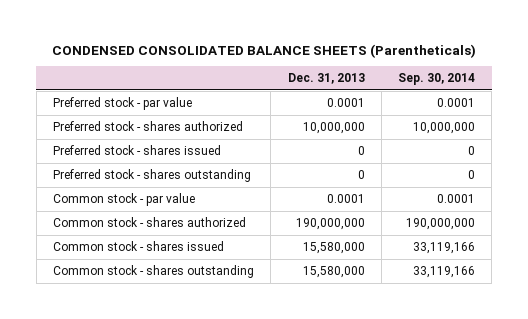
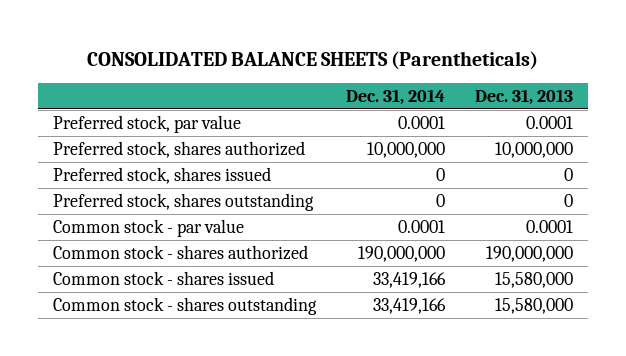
- CONDENSED CONSOLIDATED BALANCE SHEETS (Parentheticals)
+ CONSOLIDATED BALANCE SHEETS (Parentheticals)
- | Dec. 31, 2013 | Sep. 30, 2014
+ | Dec. 31, 2014 | Dec. 31, 2013
- Preferred stock - par value | 0.0001 | 0.0001
- Preferred stock - shares authorized | 10,000,000 | 10,000,000
- Preferred stock - shares issued | 0 | 0
- Preferred stock - shares outstanding | 0 | 0
+ Preferred stock, par value | 0.0001 | 0.0001
+ Preferred stock, shares authorized | 10,000,000 | 10,000,000
+ Preferred stock, shares issued | 0 | 0
+ Preferred stock, shares outstanding | 0 | 0

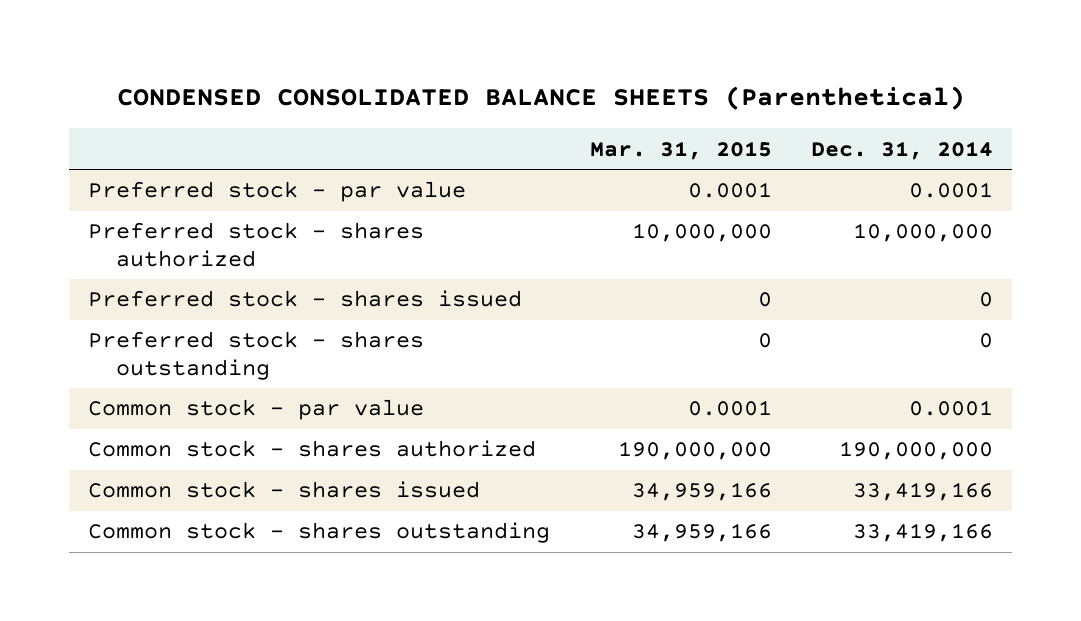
- CONSOLIDATED BALANCE SHEETS (Parentheticals)
+ CONDENSED CONSOLIDATED BALANCE SHEETS (Parenthetical)
- | Dec. 31, 2014 | Dec. 31, 2013
+ | Mar. 31, 2015 | Dec. 31, 2014
- Preferred stock, par value | 0.0001 | 0.0001
- Preferred stock, shares authorized | 10,000,000 | 10,000,000
- Preferred stock, shares issued | 0 | 0
- Preferred stock, shares outstanding | 0 | 0
+ Preferred stock - par value | 0.0001 | 0.0001
+ Preferred stock - shares authorized | 10,000,000 | 10,000,000
+ Preferred stock - shares issued | 0 | 0
+ Preferred stock - shares outstanding | 0 | 0

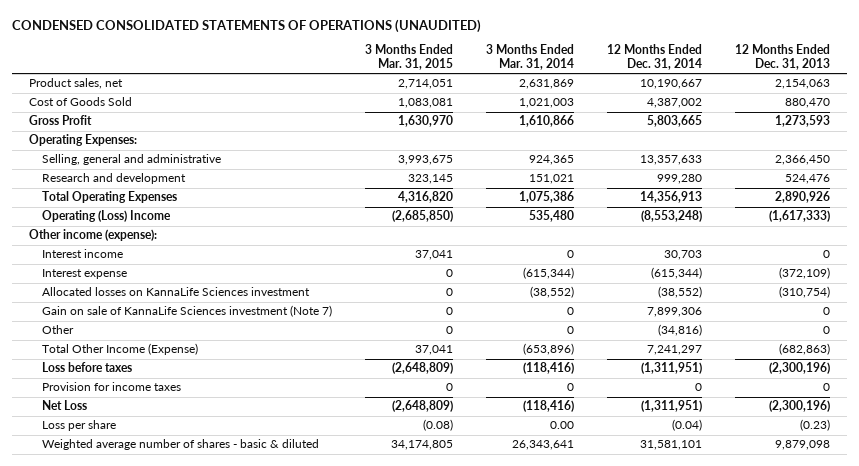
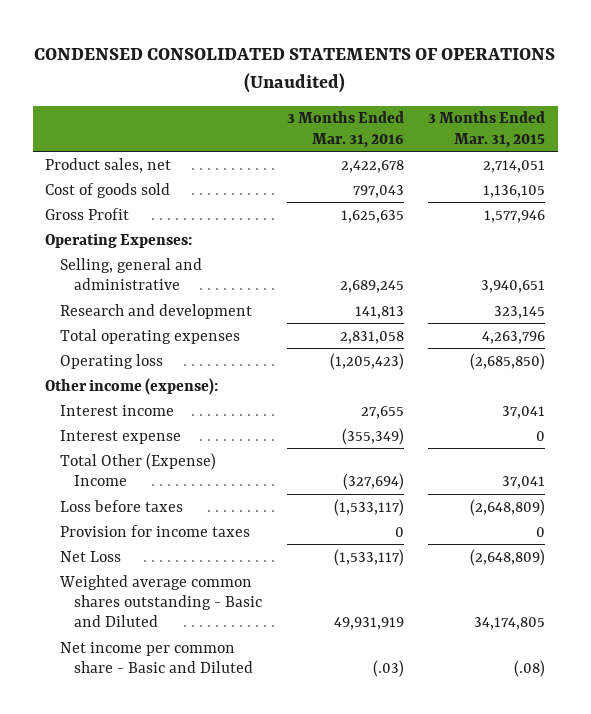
- CONDENSED CONSOLIDATED STATEMENTS OF OPERATIONS (UNAUDITED)
+ CONDENSED CONSOLIDATED STATEMENTS OF OPERATIONS (Unaudited)
- | 3 Months Ended Mar. 31, 2015 | 3 Months Ended Mar. 31, 2014 | 12 Months Ended Dec. 31, 2014 | 12 Months Ended Dec. 31, 2013
+ | 3 Months Ended Mar. 31, 2016 | 3 Months Ended Mar. 31, 2015
- Cost of Goods Sold | 1,083,081 | 1,021,003 | 4,387,002 | 880,470
- Gross Profit | 1,630,970 | 1,610,866 | 5,803,665 | 1,273,593
+ Cost of goods sold | 797,043 | 1,136,105
+ Gross Profit | 1,625,635 | 1,577,946
- Selling, general and administrative | 3,993,675 | 924,365 | 13,357,633 | 2,366,450
+ Selling, general and administrative | 2,689,245 | 3,940,651
- Total Operating Expenses | 4,316,820 | 1,075,386 | 14,356,913 | 2,890,926
- Operating (Loss) Income | (2,685,850) | 535,480 | (8,553,248) | (1,617,333)
+ Total operating expenses | 2,831,058 | 4,263,796
+ Operating loss | (1,205,423) | (2,685,850)
- Allocated losses on KannaLife Sciences investment | 0 | (38,552) | (38,552) | (310,754)
- Gain on sale of KannaLife Sciences investment (Note 7) | 0 | 0 | 7,899,306 | 0
- Other | 0 | 0 | (34,816) | 0
- Total Other Income (Expense) | 37,041 | (653,896) | 7,241,297 | (682,863)
+ Total Other (Expense) Income | (327,694) | 37,041
- Loss per share | (0.08) | 0.00 | (0.04) | (0.23)
- Weighted average number of shares - basic & diluted | 34,174,805 | 26,343,641 | 31,581,101 | 9,879,098
+ Weighted average common shares outstanding - Basic and Diluted | 49,931,919 | 34,174,805
+ Net income per common share - Basic and Diluted | (.03) | (.08)

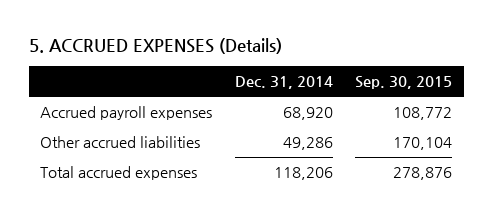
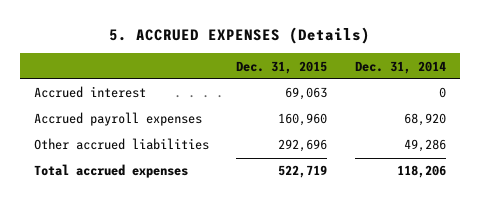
- | Dec. 31, 2014 | Sep. 30, 2015
+ | Dec. 31, 2015 | Dec. 31, 2014
+ Accrued interest | 69,063 | 0

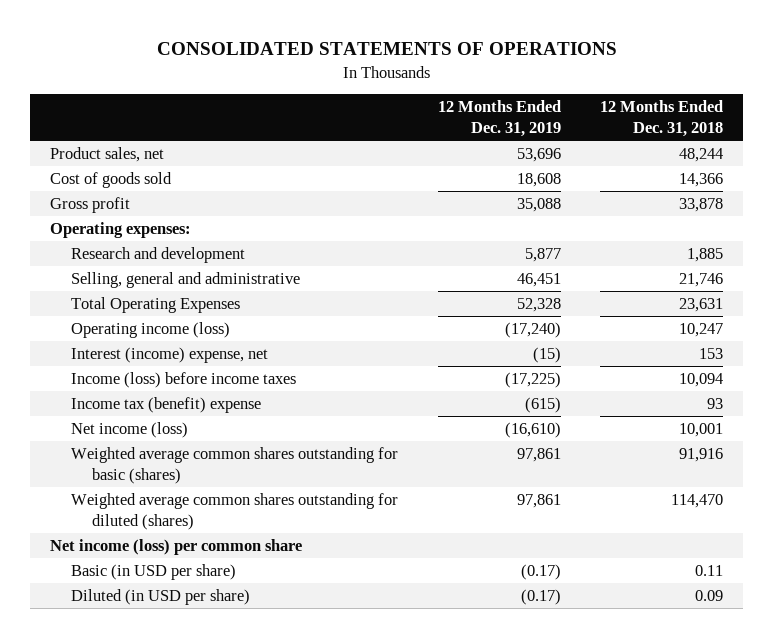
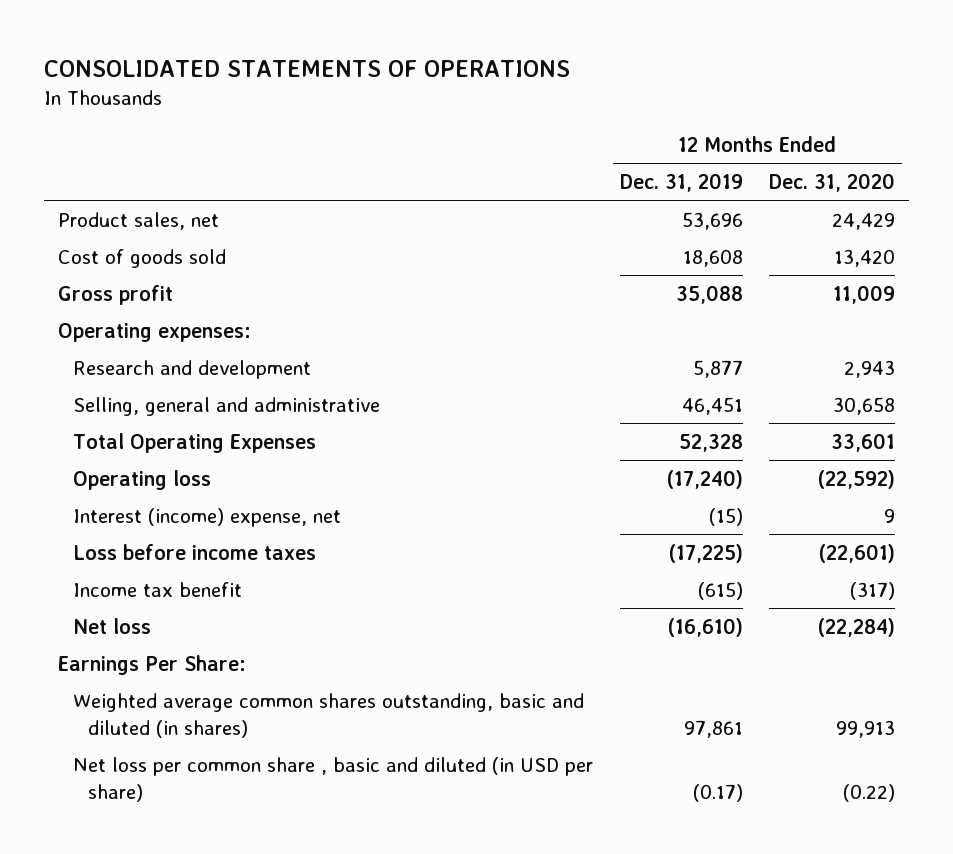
- | 12 Months Ended Dec. 31, 2019 | 12 Months Ended Dec. 31, 2018
+ | 12 Months Ended Dec. 31, 2019 | 12 Months Ended Dec. 31, 2020
- Operating income (loss) | (17,240) | 10,247
+ Operating loss | (17,240) | (22,592)
- Income (loss) before income taxes | (17,225) | 10,094
- Income tax (benefit) expense | (615) | 93
- Net income (loss) | (16,610) | 10,001
- Weighted average common shares outstanding for basic (shares) | 97,861 | 91,916
- Weighted average common shares outstanding for diluted (shares) | 97,861 | 114,470
- Net income (loss) per common share
- Basic (in USD per share) | (0.17) | 0.11
- Diluted (in USD per share) | (0.17) | 0.09
+ Loss before income taxes | (17,225) | (22,601)
+ Income tax benefit | (615) | (317)
+ Net loss | (16,610) | (22,284)
+ Earnings Per Share:
+ Weighted average common shares outstanding, basic and diluted (in shares) | 97,861 | 99,913
+ Net loss per common share , basic and diluted (in USD per share) | (0.17) | (0.22)

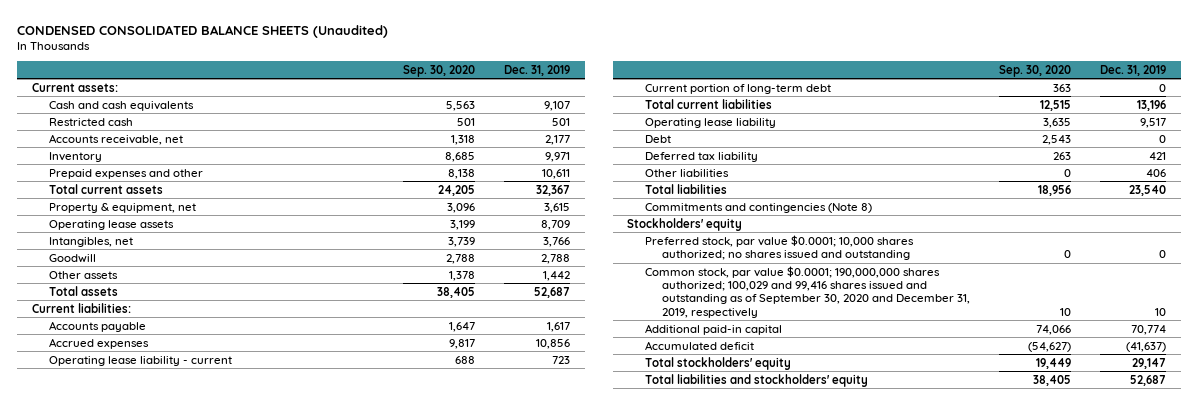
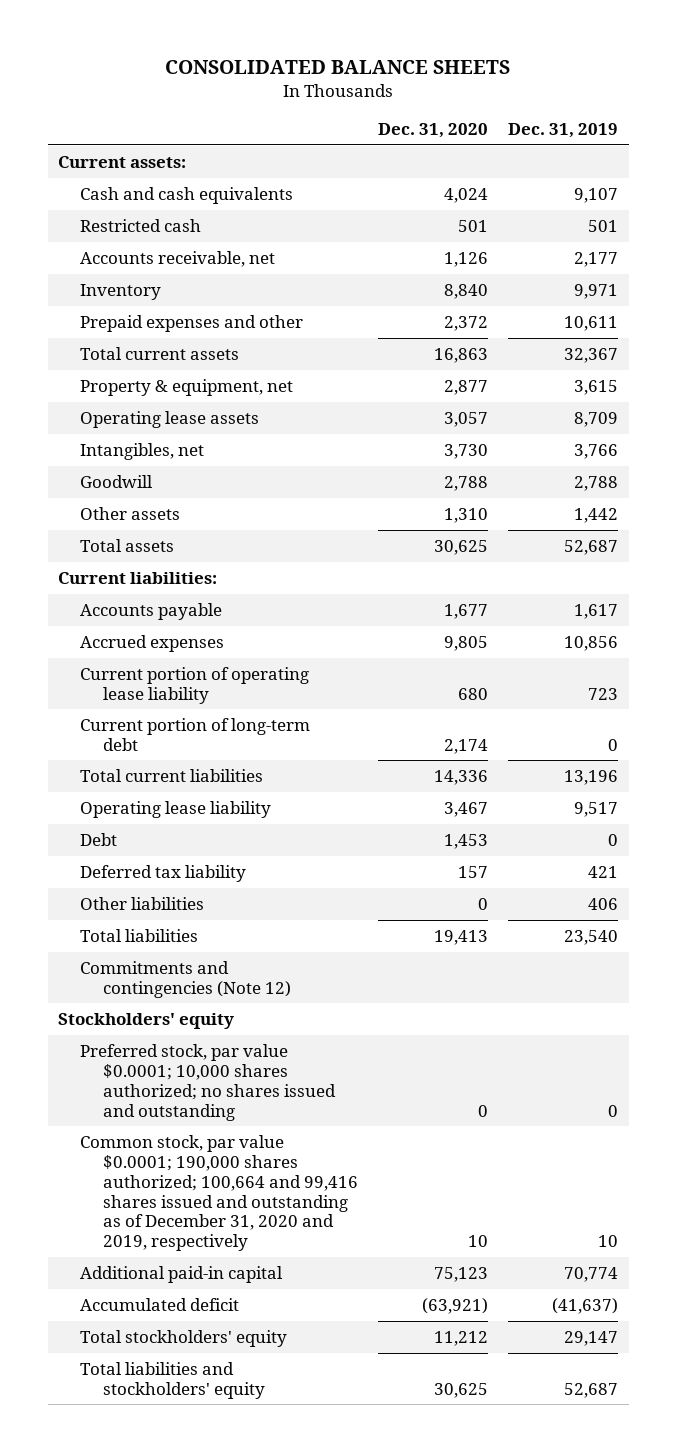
- CONDENSED CONSOLIDATED BALANCE SHEETS (Unaudited)
+ CONSOLIDATED BALANCE SHEETS
- | Sep. 30, 2020 | Dec. 31, 2019
+ | Dec. 31, 2020 | Dec. 31, 2019
- Operating lease liability - current | 688 | 723
+ Current portion of operating lease liability | 680 | 723
- Commitments and contingencies (Note 8)
+ Commitments and contingencies (Note 12)
- Common stock, par value $0.0001; 190,000,000 shares authorized; 100,029 and 99,416 shares issued and outstanding as of September 30, 2020 and December 31, 2019, respectively | 10 | 10
+ Common stock, par value $0.0001; 190,000 shares authorized; 100,664 and 99,416 shares issued and outstanding as of December 31, 2020 and 2019, respectively | 10 | 10

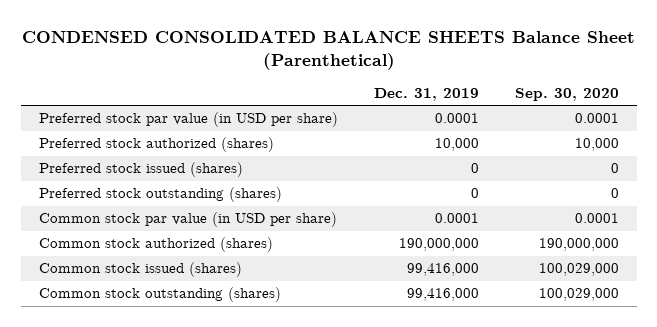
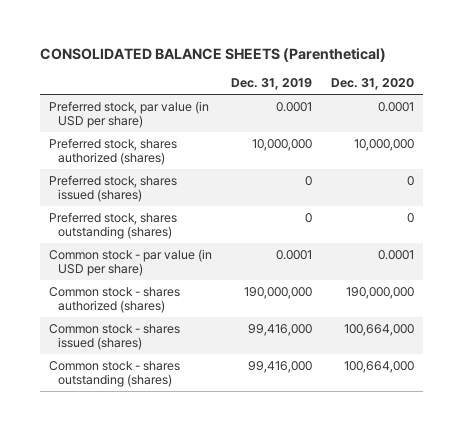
- CONDENSED CONSOLIDATED BALANCE SHEETS Balance Sheet (Parenthetical)
+ CONSOLIDATED BALANCE SHEETS (Parenthetical)
- | Dec. 31, 2019 | Sep. 30, 2020
+ | Dec. 31, 2019 | Dec. 31, 2020
- Preferred stock par value (in USD per share) | 0.0001 | 0.0001
- Preferred stock authorized (shares) | 10,000 | 10,000
- Preferred stock issued (shares) | 0 | 0
- Preferred stock outstanding (shares) | 0 | 0
- Common stock par value (in USD per share) | 0.0001 | 0.0001
- Common stock authorized (shares) | 190,000,000 | 190,000,000
- Common stock issued (shares) | 99,416,000 | 100,029,000
- Common stock outstanding (shares) | 99,416,000 | 100,029,000
+ Preferred stock, par value (in USD per share) | 0.0001 | 0.0001
+ Preferred stock, shares authorized (shares) | 10,000,000 | 10,000,000
+ Preferred stock, shares issued (shares) | 0 | 0
+ Preferred stock, shares outstanding (shares) | 0 | 0
+ Common stock - par value (in USD per share) | 0.0001 | 0.0001
+ Common stock - shares authorized (shares) | 190,000,000 | 190,000,000
+ Common stock - shares issued (shares) | 99,416,000 | 100,664,000
+ Common stock - shares outstanding (shares) | 99,416,000 | 100,664,000

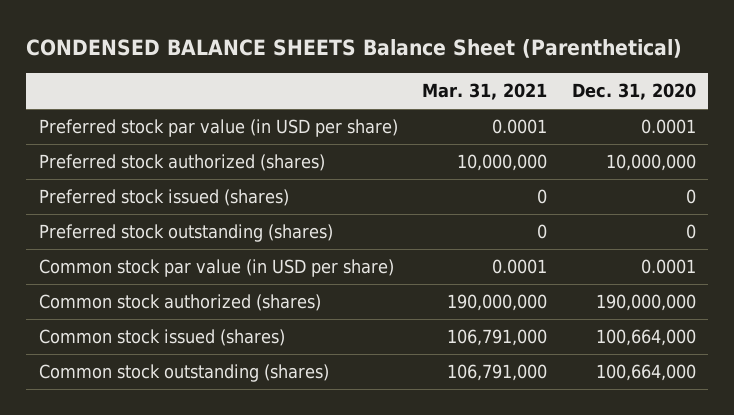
- CONSOLIDATED BALANCE SHEETS (Parenthetical)
+ CONDENSED BALANCE SHEETS Balance Sheet (Parenthetical)
- | Dec. 31, 2019 | Dec. 31, 2020
+ | Mar. 31, 2021 | Dec. 31, 2020
- Preferred stock, par value (in USD per share) | 0.0001 | 0.0001
- Preferred stock, shares authorized (shares) | 10,000,000 | 10,000,000
- Preferred stock, shares issued (shares) | 0 | 0
- Preferred stock, shares outstanding (shares) | 0 | 0
- Common stock - par value (in USD per share) | 0.0001 | 0.0001
- Common stock - shares authorized (shares) | 190,000,000 | 190,000,000
- Common stock - shares issued (shares) | 99,416,000 | 100,664,000
- Common stock - shares outstanding (shares) | 99,416,000 | 100,664,000
+ Preferred stock par value (in USD per share) | 0.0001 | 0.0001
+ Preferred stock authorized (shares) | 10,000,000 | 10,000,000
+ Preferred stock issued (shares) | 0 | 0
+ Preferred stock outstanding (shares) | 0 | 0
+ Common stock par value (in USD per share) | 0.0001 | 0.0001
+ Common stock authorized (shares) | 190,000,000 | 190,000,000
+ Common stock issued (shares) | 106,791,000 | 100,664,000
+ Common stock outstanding (shares) | 106,791,000 | 100,664,000

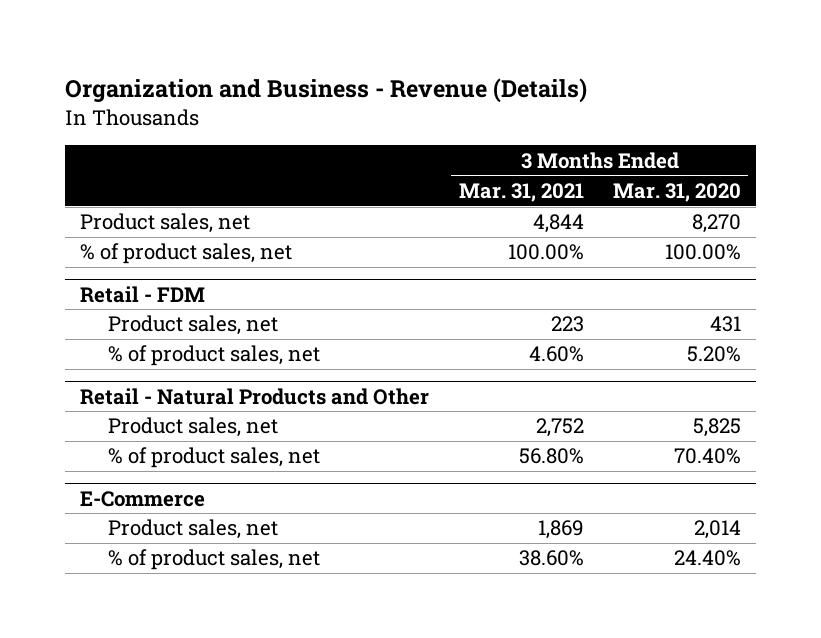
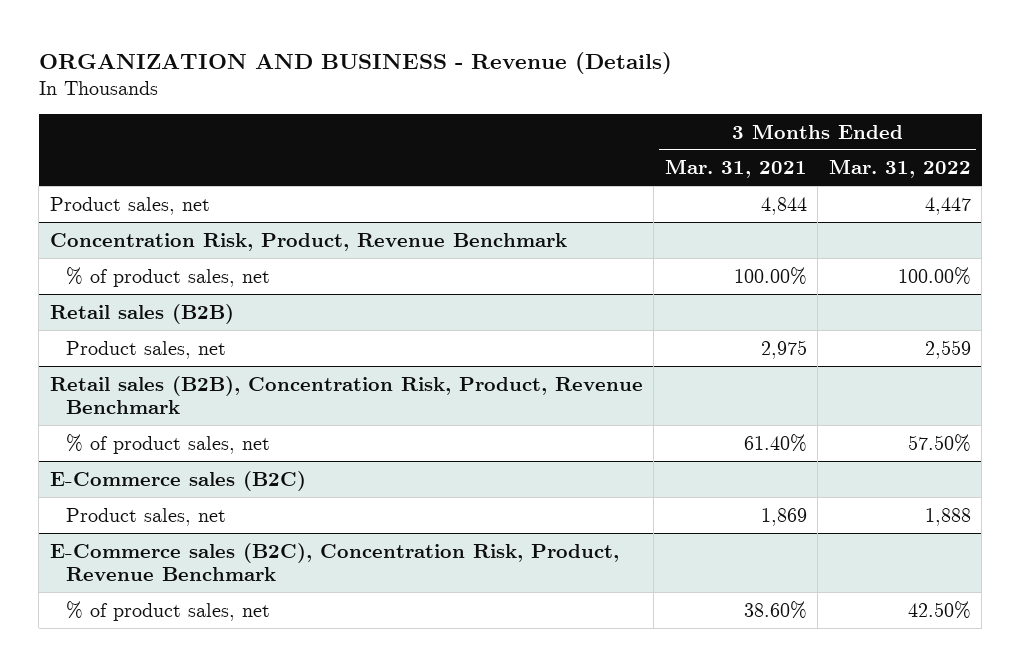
- Organization and Business - Revenue (Details)
+ ORGANIZATION AND BUSINESS - Revenue (Details)
- | 3 Months Ended Mar. 31, 2021 | 3 Months Ended Mar. 31, 2020
+ | 3 Months Ended Mar. 31, 2021 | 3 Months Ended Mar. 31, 2022
+ Concentration Risk, Product, Revenue Benchmark
- Retail - FDM
- Product sales, net | 223 | 431
- % of product sales, net | 4.60% | 5.20%
- Retail - Natural Products and Other
- Product sales, net | 2,752 | 5,825
- % of product sales, net | 56.80% | 70.40%
- E-Commerce
+ Retail sales (B2B)
+ Product sales, net | 2,975 | 2,559
+ Retail sales (B2B), Concentration Risk, Product, Revenue Benchmark
+ % of product sales, net | 61.40% | 57.50%
+ E-Commerce sales (B2C)
+ E-Commerce sales (B2C), Concentration Risk, Product, Revenue Benchmark

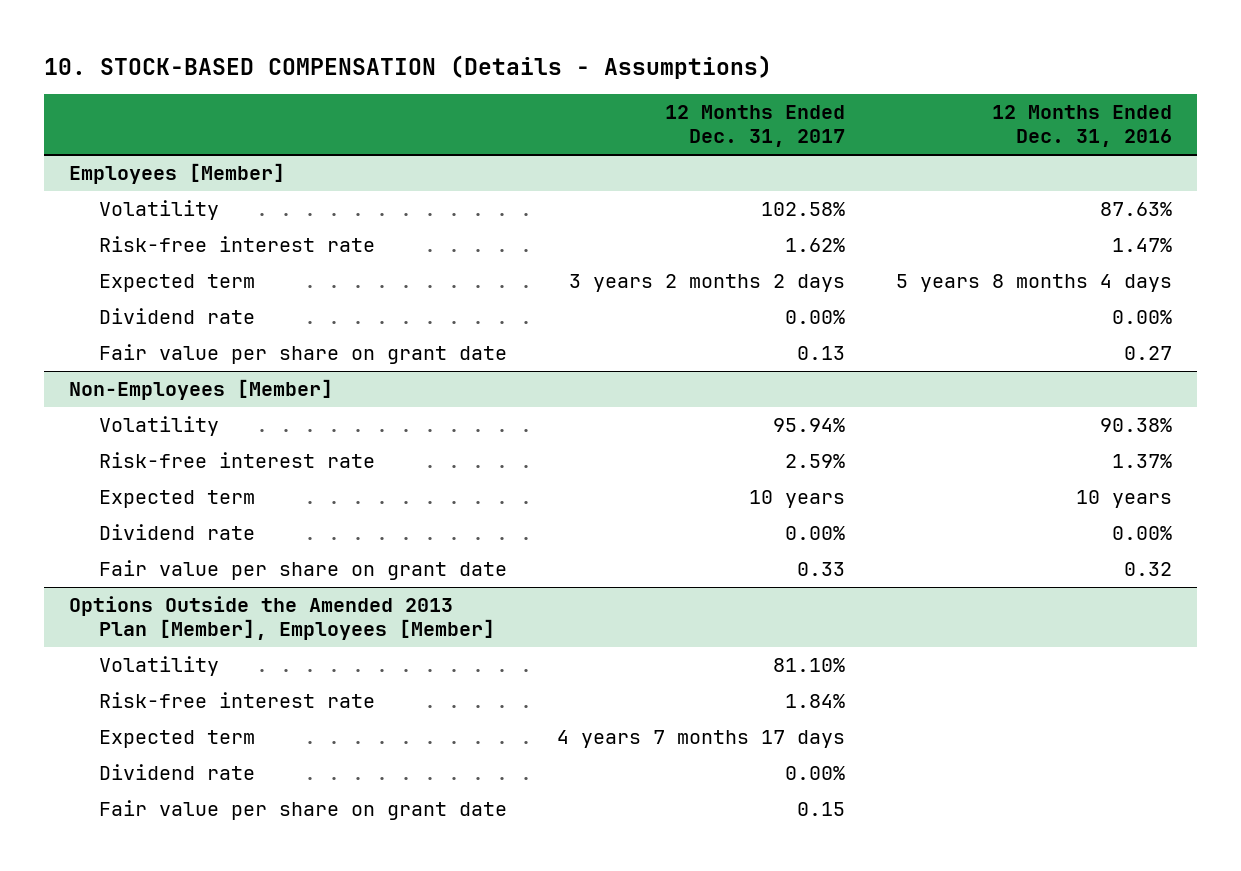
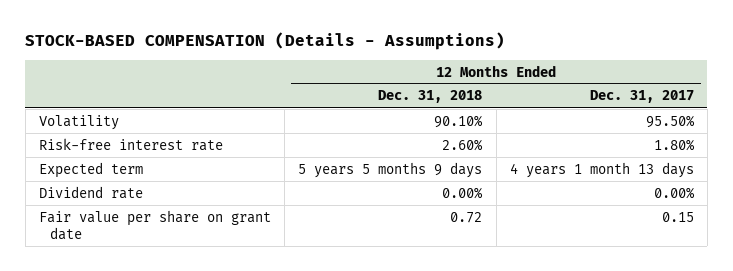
- 10. STOCK-BASED COMPENSATION (Details - Assumptions)
+ STOCK-BASED COMPENSATION (Details - Assumptions)
- | 12 Months Ended Dec. 31, 2017 | 12 Months Ended Dec. 31, 2016
+ | 12 Months Ended Dec. 31, 2018 | 12 Months Ended Dec. 31, 2017
- Employees [Member]
- Volatility | 102.58% | 87.63%
- Risk-free interest rate | 1.62% | 1.47%
- Expected term | 3 years 2 months 2 days | 5 years 8 months 4 days
- Dividend rate | 0.00% | 0.00%
- Fair value per share on grant date | 0.13 | 0.27
- Non-Employees [Member]
- Volatility | 95.94% | 90.38%
- Risk-free interest rate | 2.59% | 1.37%
- Expected term | 10 years | 10 years
- Dividend rate | 0.00% | 0.00%
- Fair value per share on grant date | 0.33 | 0.32
- Options Outside the Amended 2013 Plan [Member], Employees [Member]
- Volatility | 81.10% |
- Risk-free interest rate | 1.84% |
- Expected term | 4 years 7 months 17 days |
+ Volatility | 90.10% | 95.50%
+ Risk-free interest rate | 2.60% | 1.80%
+ Expected term | 5 years 5 months 9 days | 4 years 1 month 13 days

